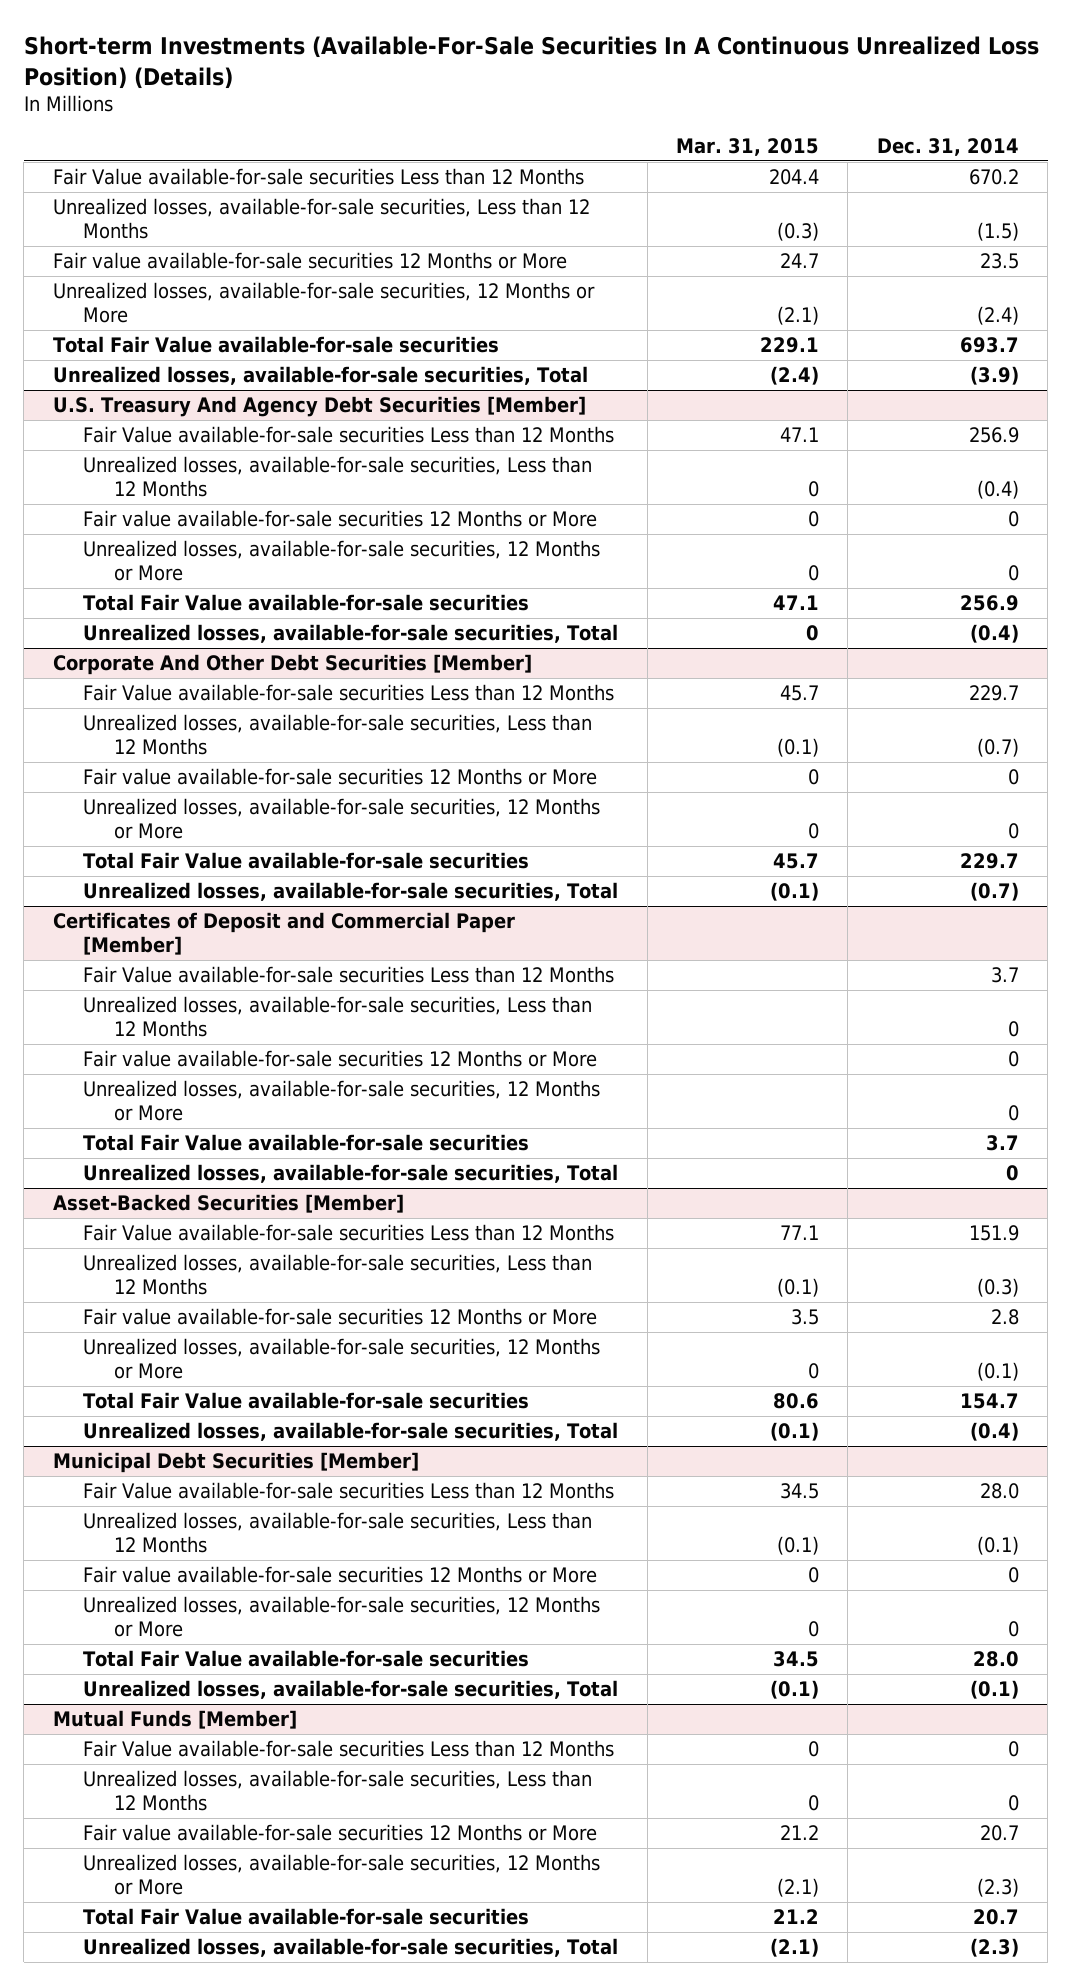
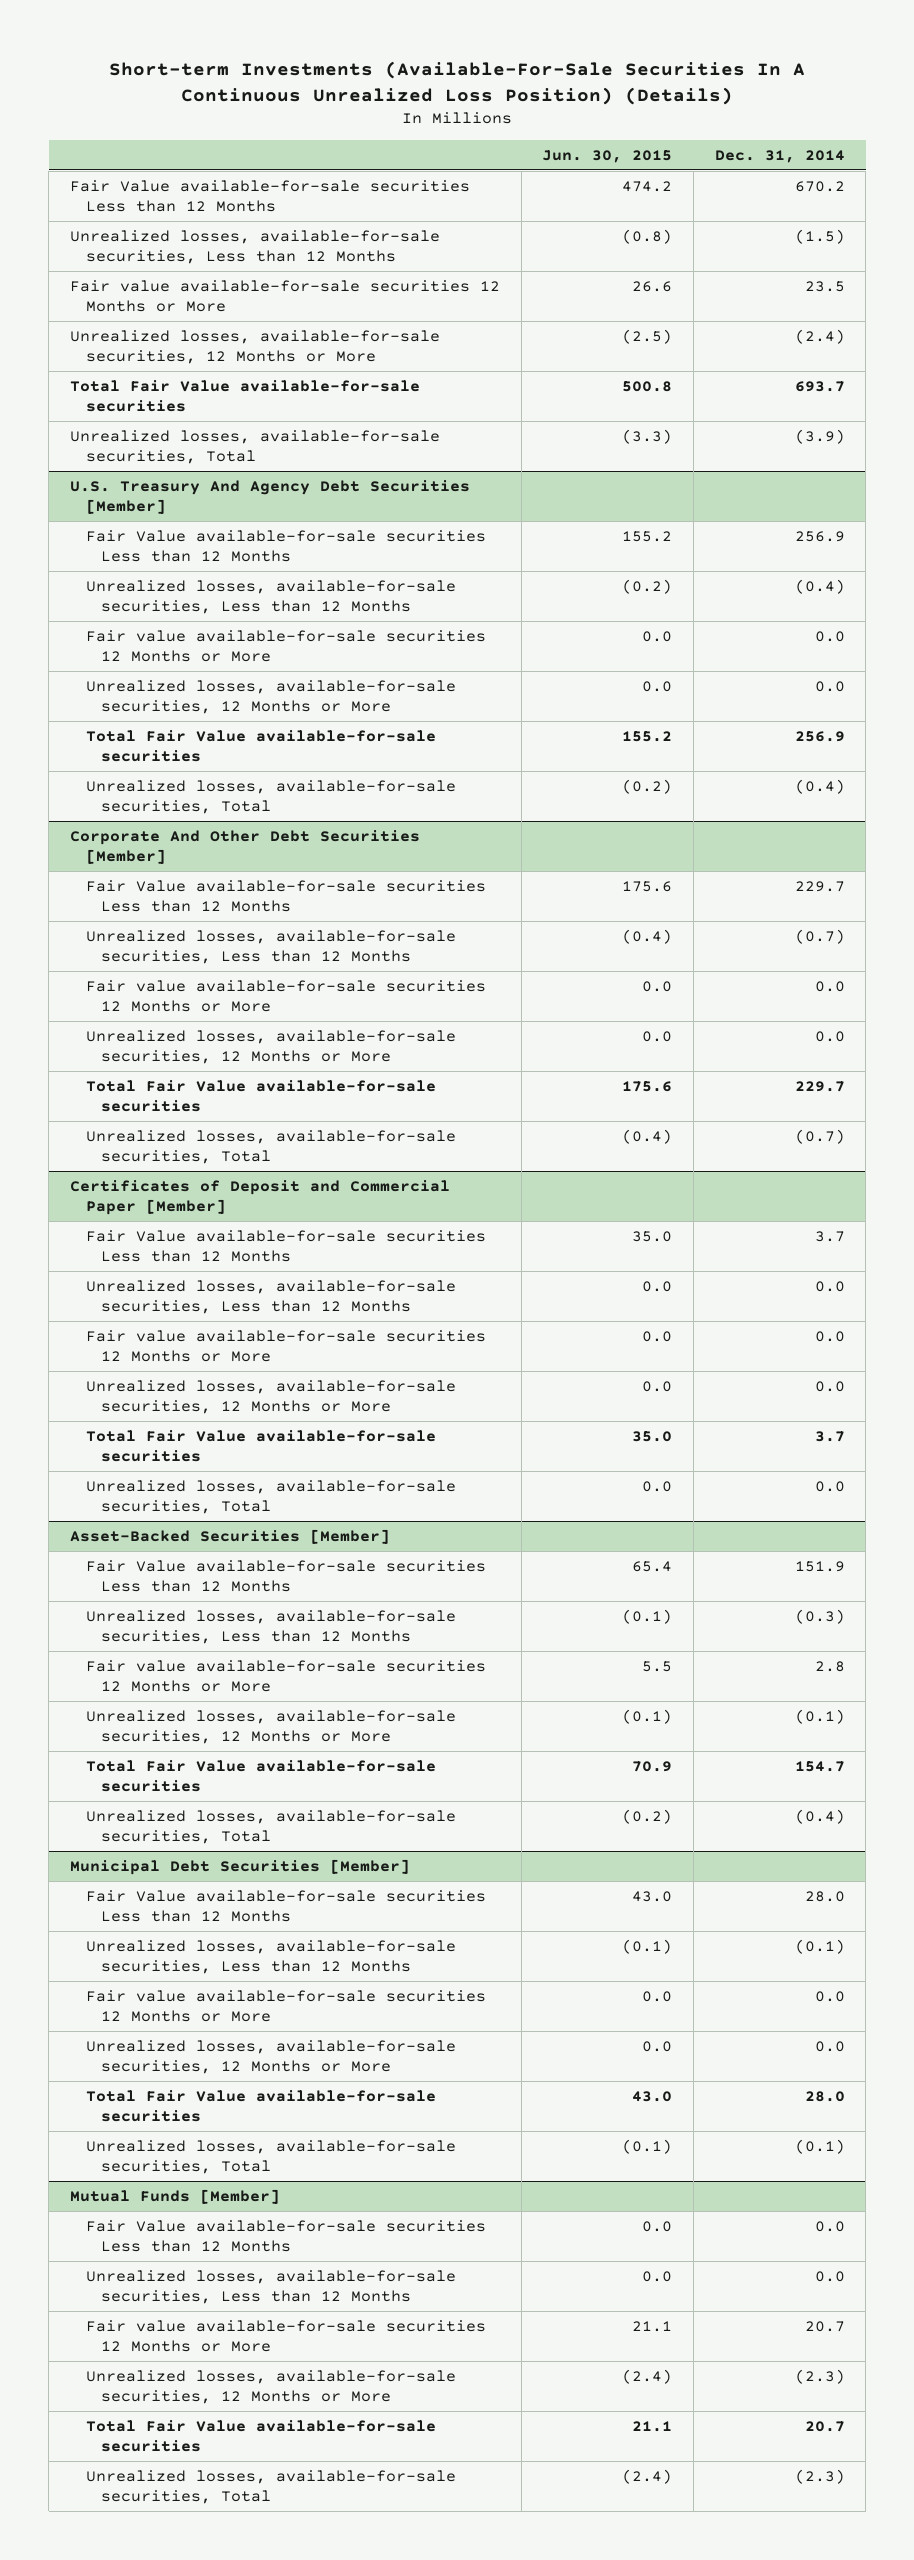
- | Mar. 31, 2015 | Dec. 31, 2014
+ | Jun. 30, 2015 | Dec. 31, 2014
@ U.S. Treasury And Agency Debt Securities [Member]
- Fair value available-for-sale securities 12 Months or More | 0 | 0
- Unrealized losses, available-for-sale securities, 12 Months or More | 0 | 0
+ Fair value available-for-sale securities 12 Months or More | 0.0 | 0.0
+ Unrealized losses, available-for-sale securities, 12 Months or More | 0.0 | 0.0
@ Corporate And Other Debt Securities [Member]
- Fair value available-for-sale securities 12 Months or More | 0 | 0
- Unrealized losses, available-for-sale securities, 12 Months or More | 0 | 0
+ Fair value available-for-sale securities 12 Months or More | 0.0 | 0.0
+ Unrealized losses, available-for-sale securities, 12 Months or More | 0.0 | 0.0
@ Certificates of Deposit and Commercial Paper [Member]
- Unrealized losses, available-for-sale securities, Less than 12 Months | | 0
- Fair value available-for-sale securities 12 Months or More | | 0
- Unrealized losses, available-for-sale securities, 12 Months or More | | 0
+ Unrealized losses, available-for-sale securities, Less than 12 Months | 0.0 | 0.0
+ Fair value available-for-sale securities 12 Months or More | 0.0 | 0.0
+ Unrealized losses, available-for-sale securities, 12 Months or More | 0.0 | 0.0
- Unrealized losses, available-for-sale securities, Total | | 0
+ Unrealized losses, available-for-sale securities, Total | 0.0 | 0.0
@ Municipal Debt Securities [Member]
- Fair value available-for-sale securities 12 Months or More | 0 | 0
- Unrealized losses, available-for-sale securities, 12 Months or More | 0 | 0
+ Fair value available-for-sale securities 12 Months or More | 0.0 | 0.0
+ Unrealized losses, available-for-sale securities, 12 Months or More | 0.0 | 0.0
@ Mutual Funds [Member]
- Fair Value available-for-sale securities Less than 12 Months | 0 | 0
- Unrealized losses, available-for-sale securities, Less than 12 Months | 0 | 0
+ Fair Value available-for-sale securities Less than 12 Months | 0.0 | 0.0
+ Unrealized losses, available-for-sale securities, Less than 12 Months | 0.0 | 0.0

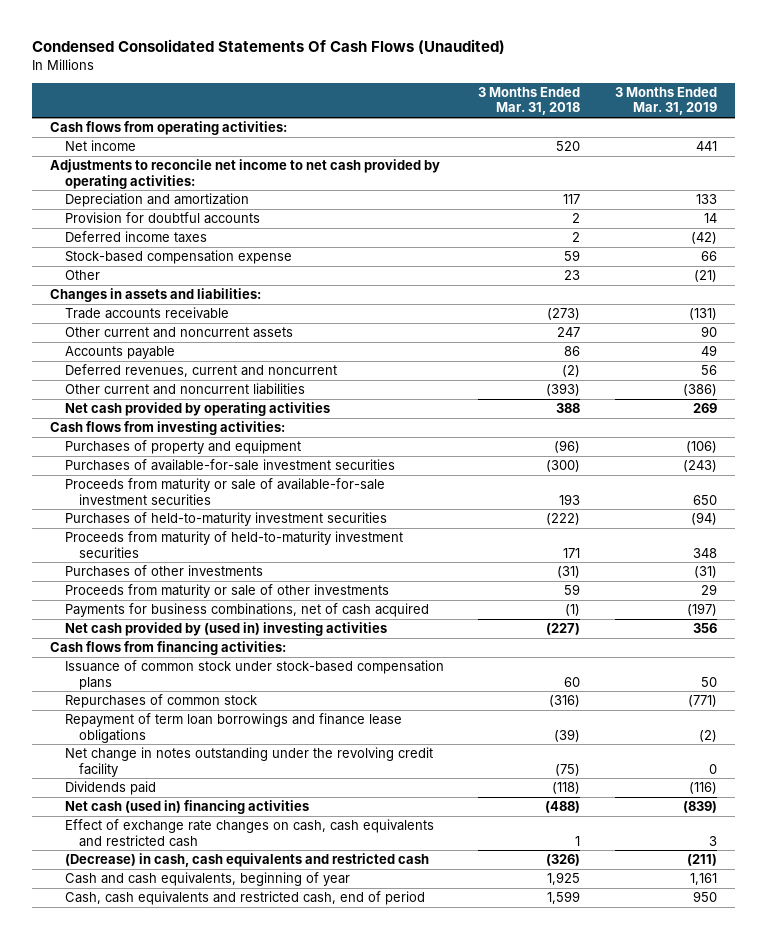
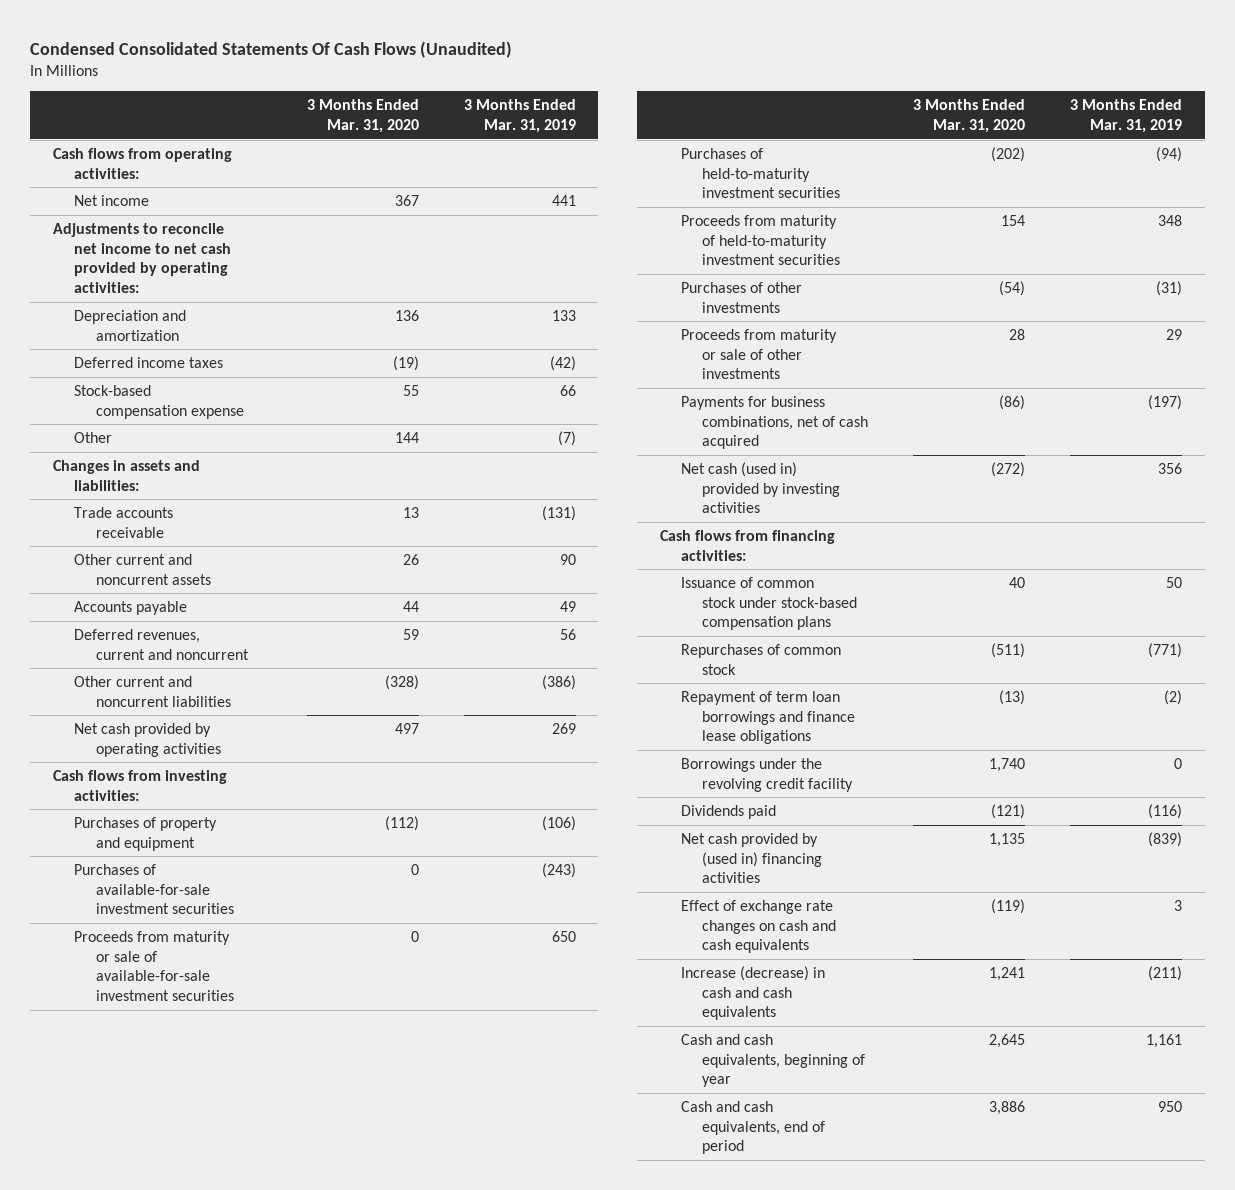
- | 3 Months Ended Mar. 31, 2018 | 3 Months Ended Mar. 31, 2019
+ | 3 Months Ended Mar. 31, 2020 | 3 Months Ended Mar. 31, 2019
- Provision for doubtful accounts | 2 | 14
- Other | 23 | (21)
+ Other | 144 | (7)
- Net cash provided by (used in) investing activities | (227) | 356
+ Net cash (used in) provided by investing activities | (272) | 356
- Net change in notes outstanding under the revolving credit facility | (75) | 0
+ Borrowings under the revolving credit facility | 1,740 | 0
- Net cash (used in) financing activities | (488) | (839)
- Effect of exchange rate changes on cash, cash equivalents and restricted cash | 1 | 3
- (Decrease) in cash, cash equivalents and restricted cash | (326) | (211)
+ Net cash provided by (used in) financing activities | 1,135 | (839)
+ Effect of exchange rate changes on cash and cash equivalents | (119) | 3
+ Increase (decrease) in cash and cash equivalents | 1,241 | (211)
- Cash, cash equivalents and restricted cash, end of period | 1,599 | 950
+ Cash and cash equivalents, end of period | 3,886 | 950

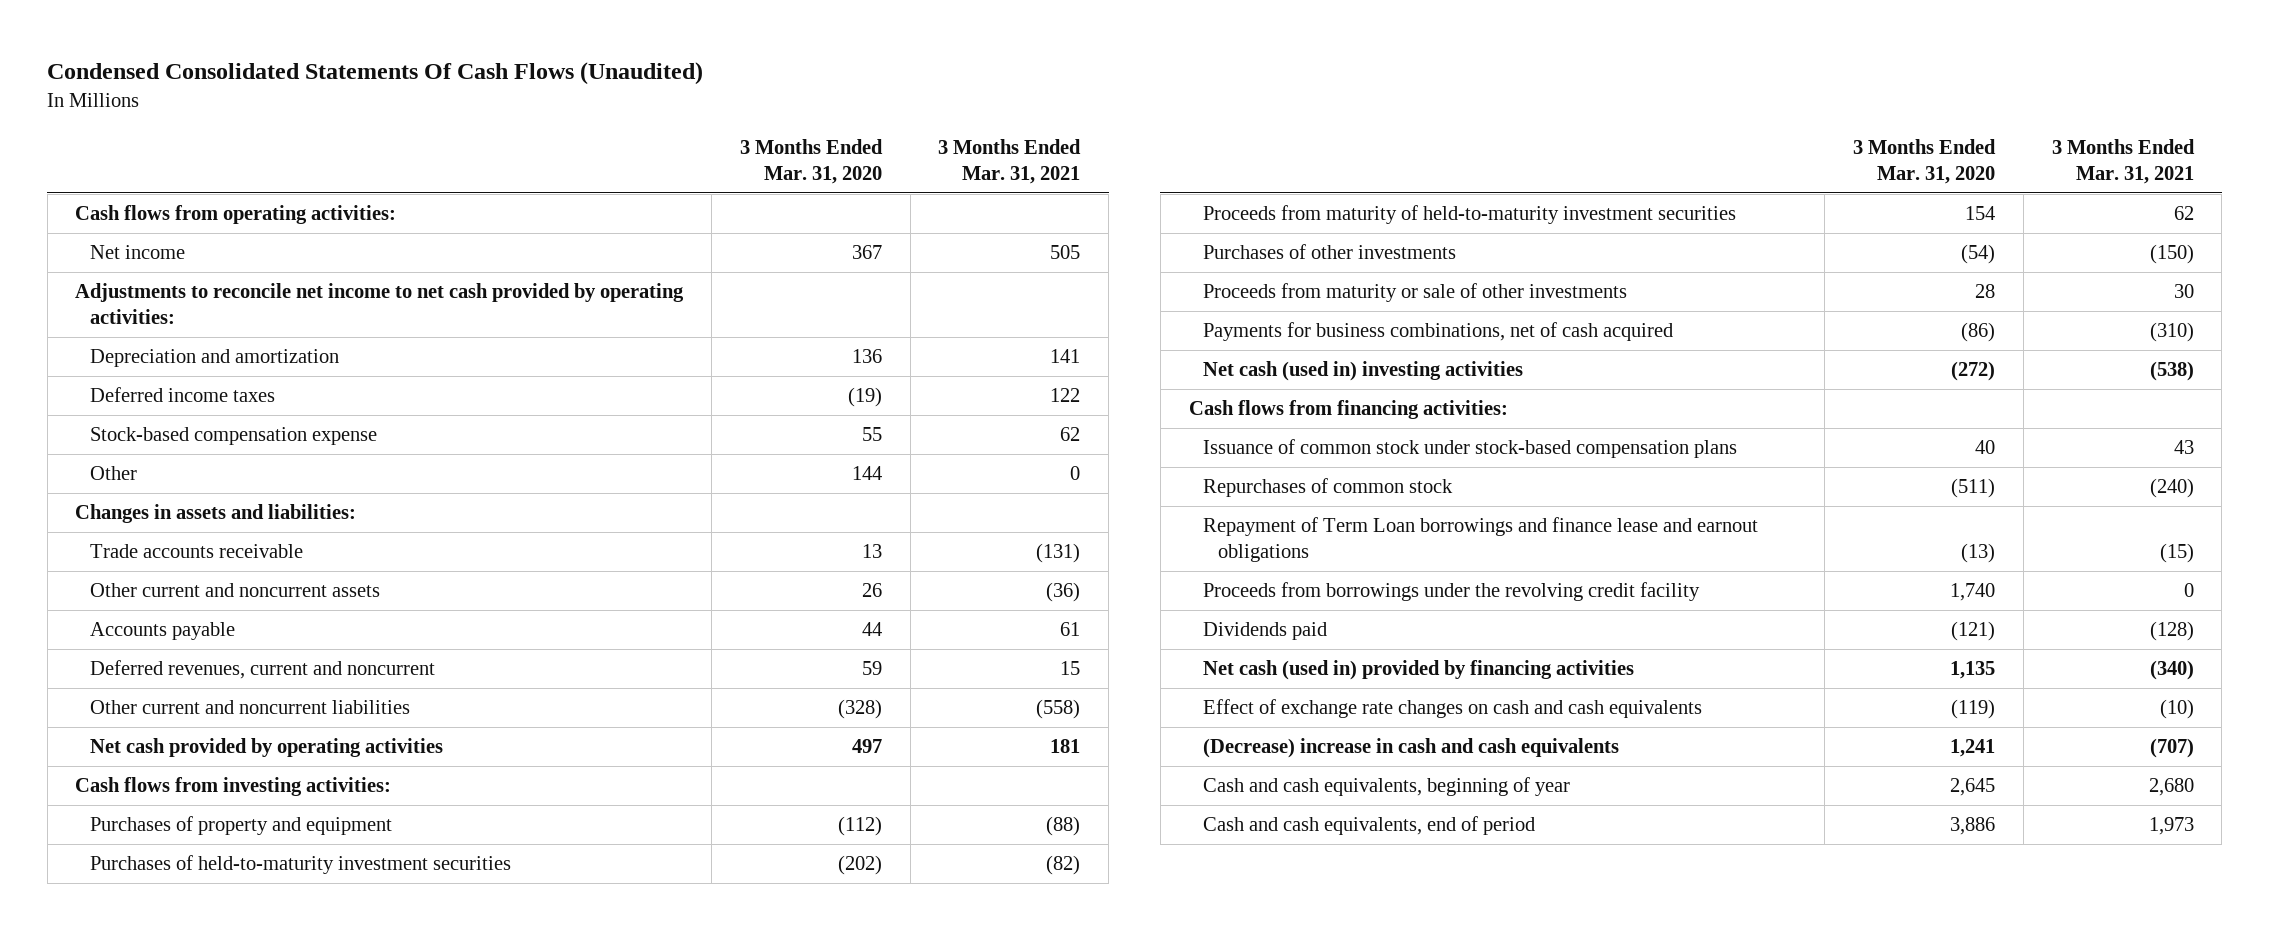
- | 3 Months Ended Mar. 31, 2020 | 3 Months Ended Mar. 31, 2019
+ | 3 Months Ended Mar. 31, 2020 | 3 Months Ended Mar. 31, 2021
- Purchases of available-for-sale investment securities | 0 | (243)
- Proceeds from maturity or sale of available-for-sale investment securities | 0 | 650
- Net cash (used in) provided by investing activities | (272) | 356
+ Net cash (used in) investing activities | (272) | (538)
- Repayment of term loan borrowings and finance lease obligations | (13) | (2)
- Borrowings under the revolving credit facility | 1,740 | 0
+ Repayment of Term Loan borrowings and finance lease and earnout obligations | (13) | (15)
+ Proceeds from borrowings under the revolving credit facility | 1,740 | 0
- Net cash provided by (used in) financing activities | 1,135 | (839)
+ Net cash (used in) provided by financing activities | 1,135 | (340)
- Increase (decrease) in cash and cash equivalents | 1,241 | (211)
+ (Decrease) increase in cash and cash equivalents | 1,241 | (707)

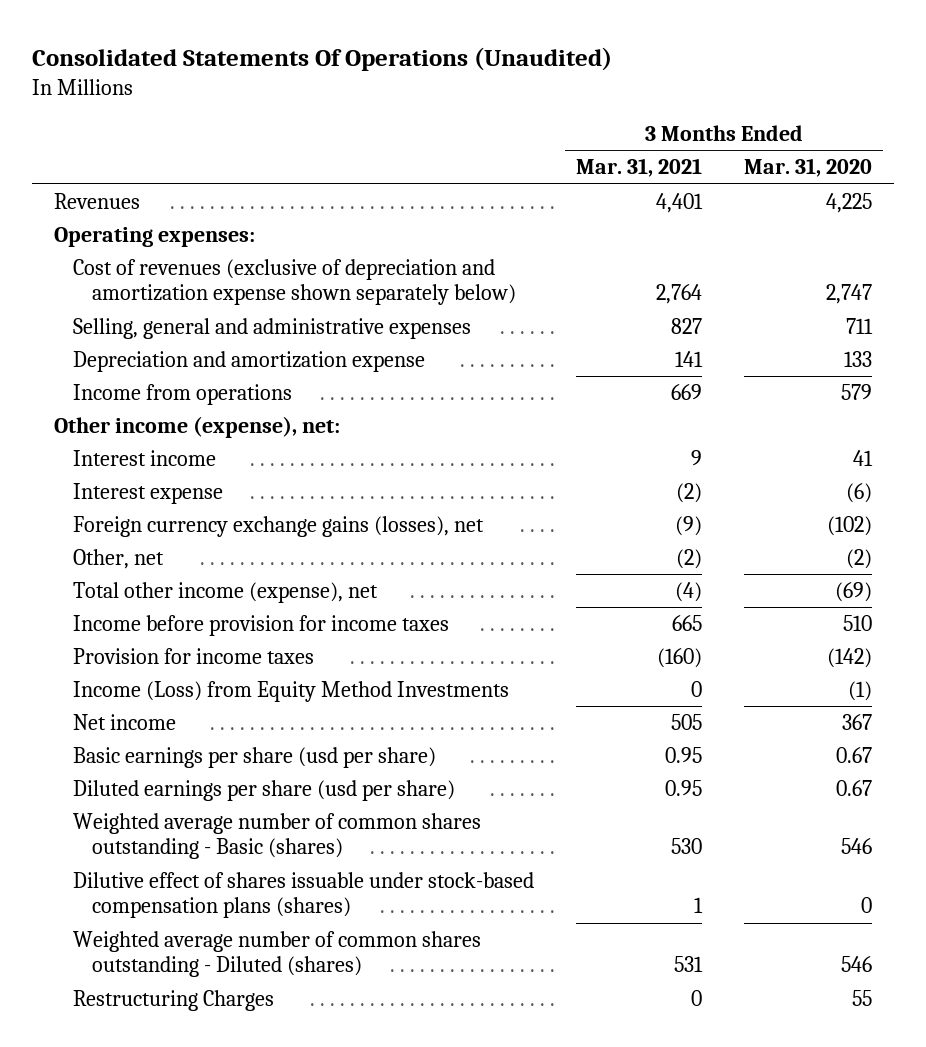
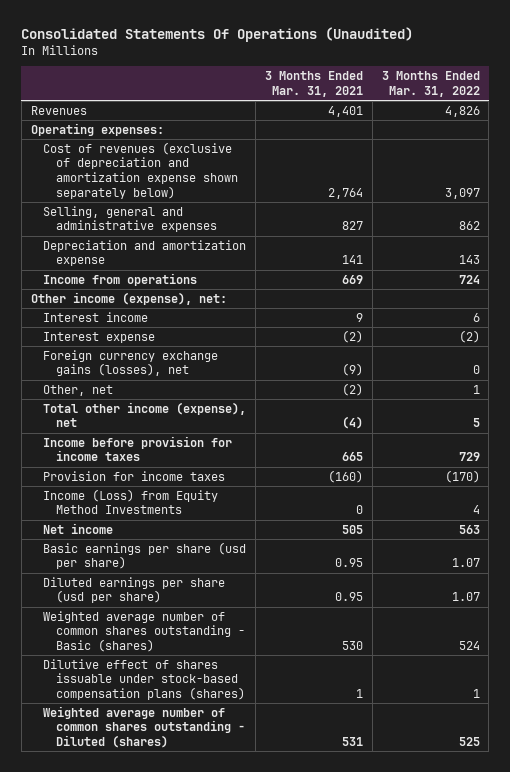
- | 3 Months Ended Mar. 31, 2021 | 3 Months Ended Mar. 31, 2020
+ | 3 Months Ended Mar. 31, 2021 | 3 Months Ended Mar. 31, 2022
- Restructuring Charges | 0 | 55

